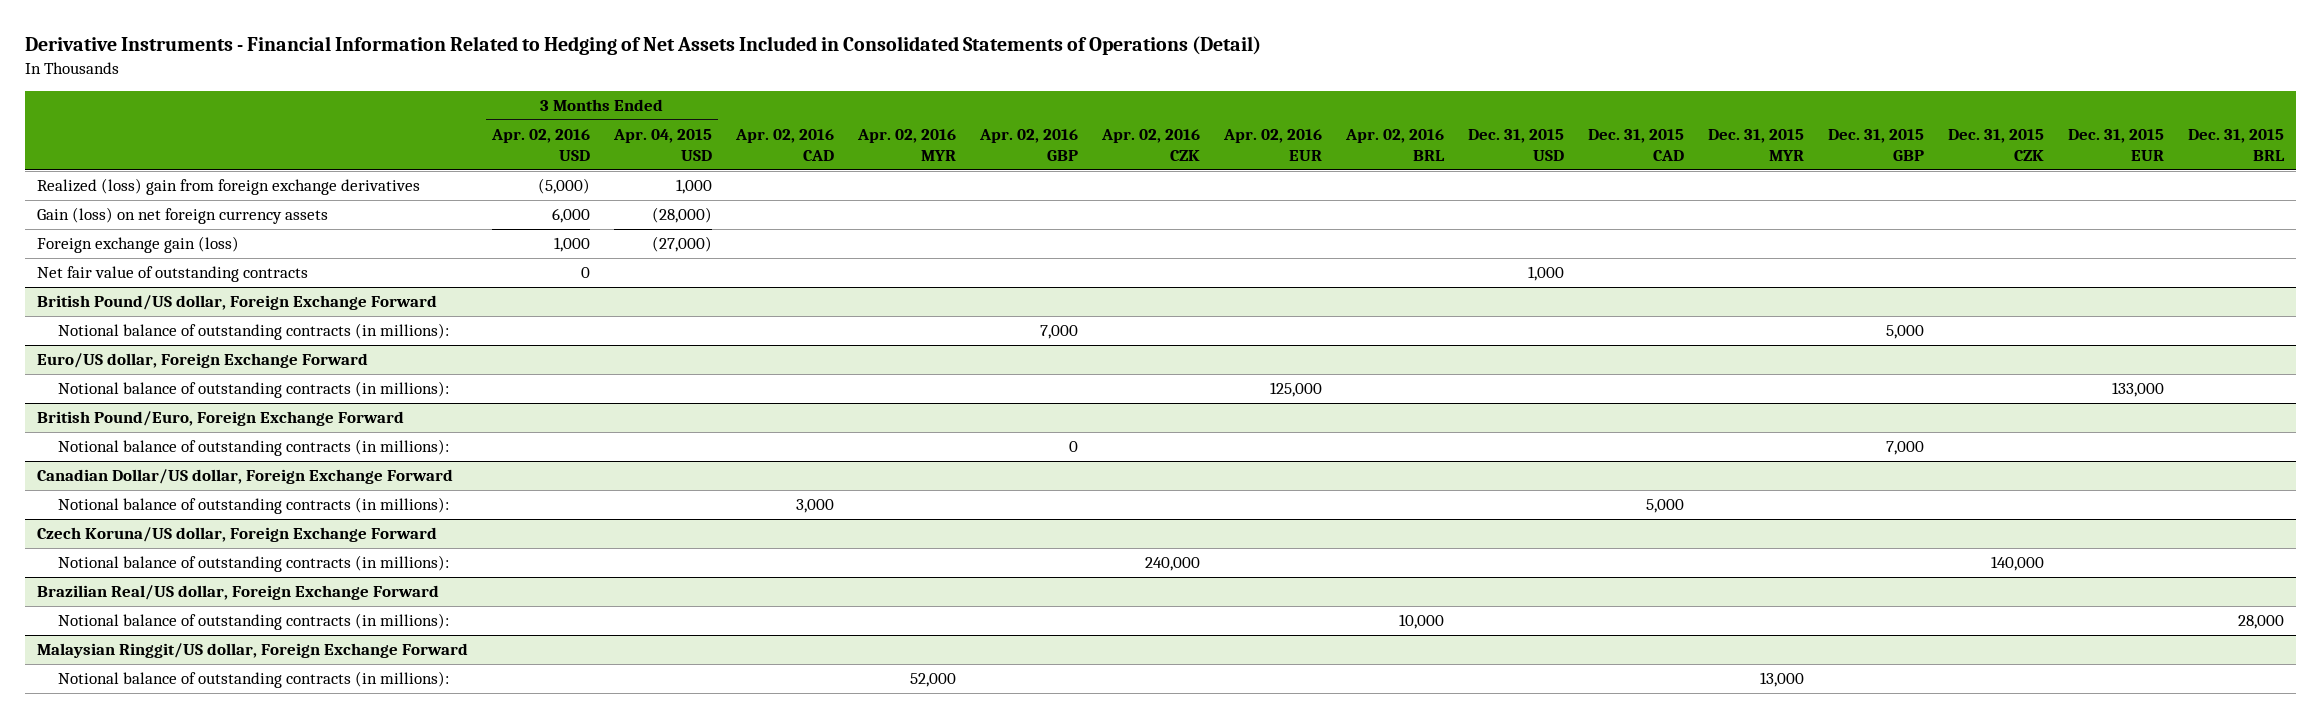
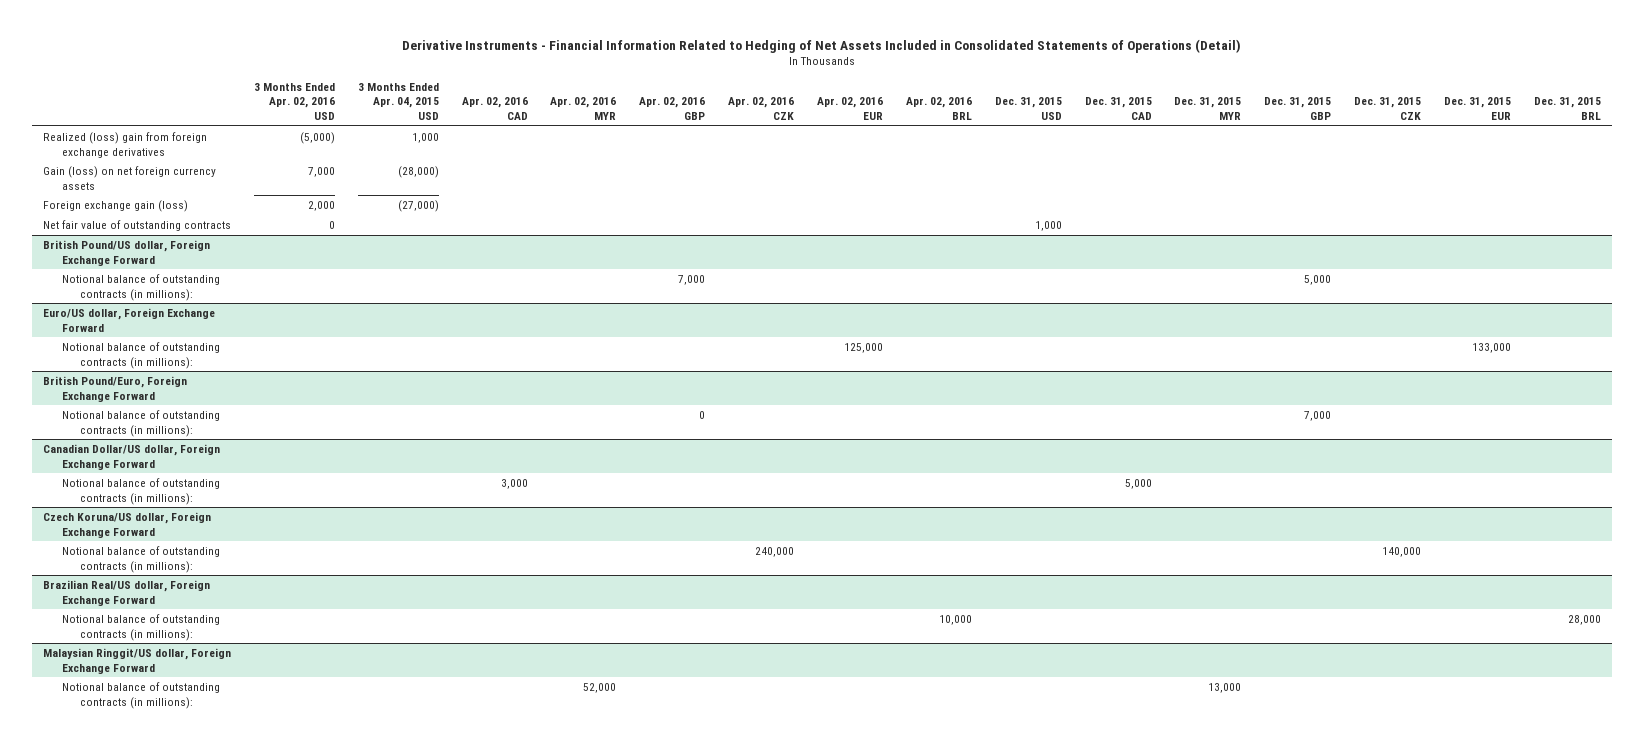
- Gain (loss) on net foreign currency assets | 6,000 | (28,000) | | | | | | | | | | | | |
- Foreign exchange gain (loss) | 1,000 | (27,000) | | | | | | | | | | | | |
+ Gain (loss) on net foreign currency assets | 7,000 | (28,000) | | | | | | | | | | | | |
+ Foreign exchange gain (loss) | 2,000 | (27,000) | | | | | | | | | | | | |

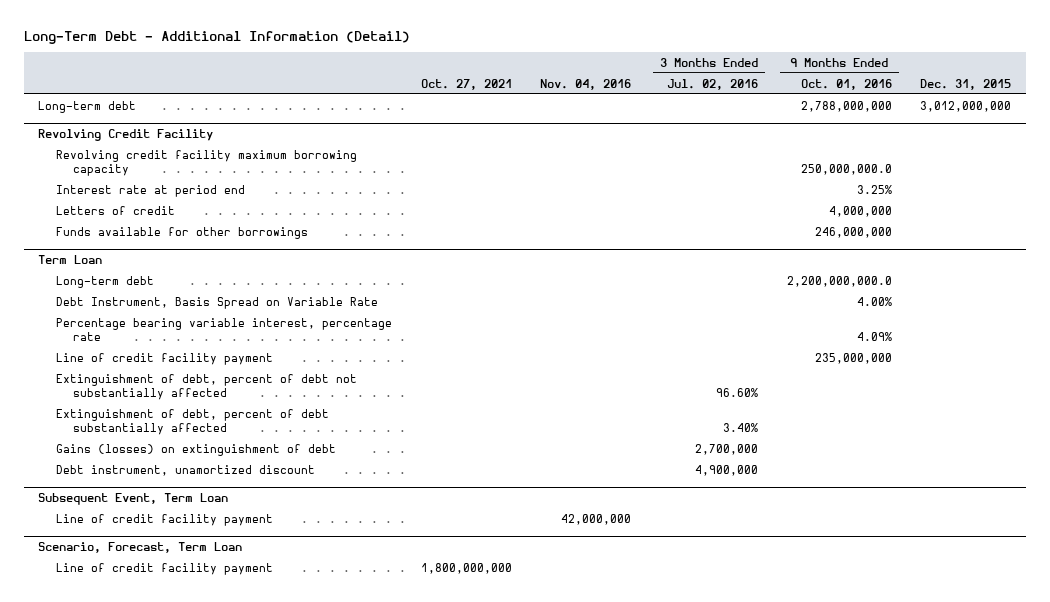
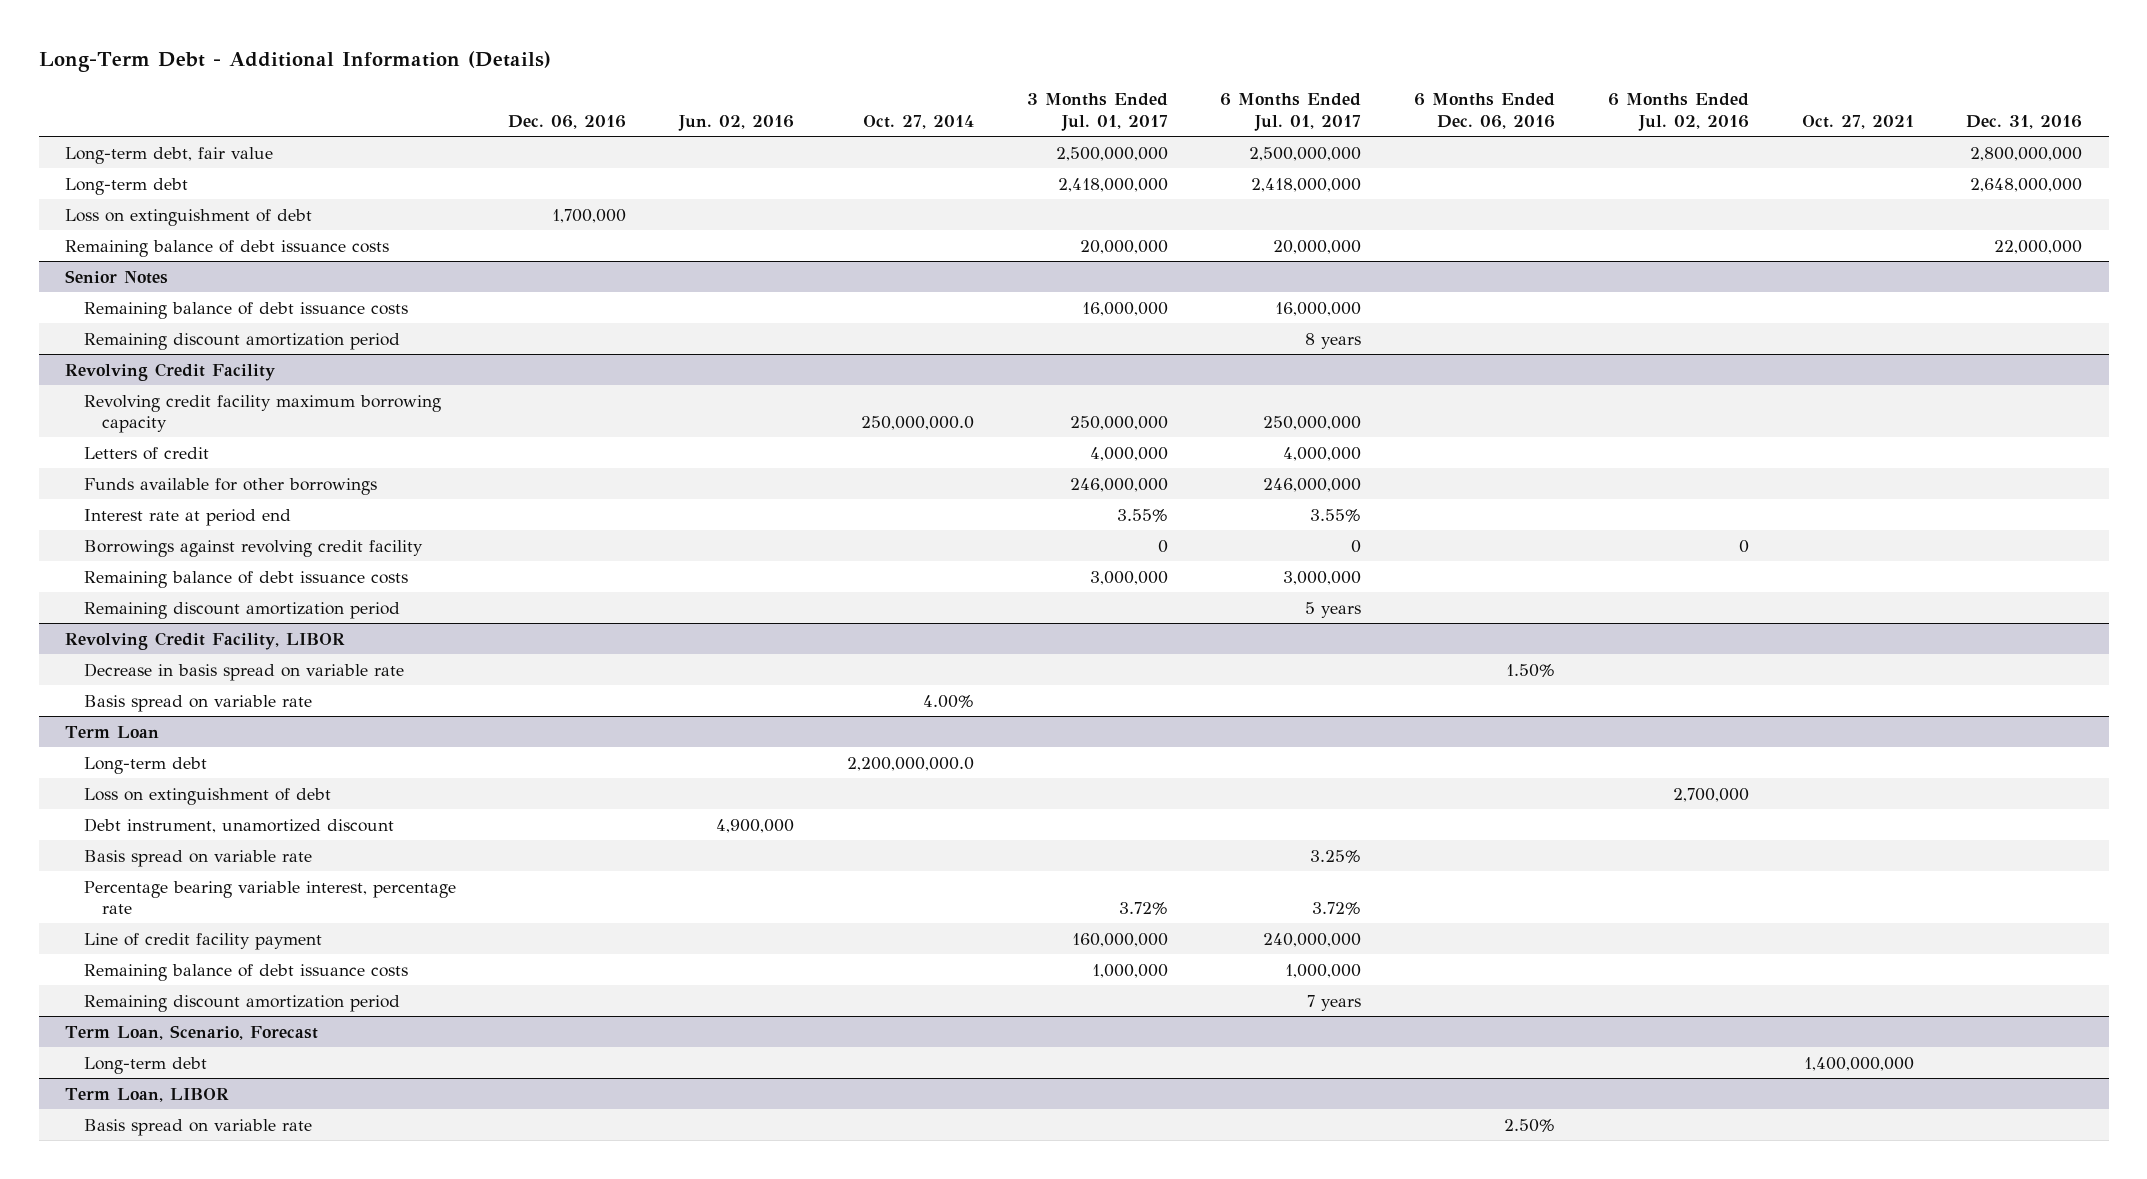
- Long-Term Debt - Additional Information (Detail)
+ Long-Term Debt - Additional Information (Details)
- | Oct. 27, 2021 | Nov. 04, 2016 | 3 Months Ended Jul. 02, 2016 | 9 Months Ended Oct. 01, 2016 | Dec. 31, 2015
+ | Dec. 06, 2016 | Jun. 02, 2016 | Oct. 27, 2014 | 3 Months Ended Jul. 01, 2017 | 6 Months Ended Jul. 01, 2017 | 6 Months Ended Dec. 06, 2016 | 6 Months Ended Jul. 02, 2016 | Oct. 27, 2021 | Dec. 31, 2016
+ Long-term debt, fair value | | | | 2,500,000,000 | 2,500,000,000 | | | | 2,800,000,000
+ Loss on extinguishment of debt | 1,700,000 | | | | | | | |
+ Remaining balance of debt issuance costs | | | | 20,000,000 | 20,000,000 | | | | 22,000,000
+ Senior Notes
+ Remaining balance of debt issuance costs | | | | 16,000,000 | 16,000,000 | | | |
+ Remaining discount amortization period | | | | | 8 years | | | |
@ Revolving Credit Facility
moved down: Interest rate at period end | | | | 3.55% | 3.55% | | | |
+ Borrowings against revolving credit facility | | | | 0 | 0 | | 0 | |
+ Remaining balance of debt issuance costs | | | | 3,000,000 | 3,000,000 | | | |
+ Remaining discount amortization period | | | | | 5 years | | | |
+ Revolving Credit Facility, LIBOR
+ Decrease in basis spread on variable rate | | | | | | 1.50% | | |
+ Basis spread on variable rate | | | 4.00% | | | | | |
@ Term Loan
- Debt Instrument, Basis Spread on Variable Rate | | | | 4.00% |
+ Loss on extinguishment of debt | | | | | | | 2,700,000 | |
moved up: Debt instrument, unamortized discount | | 4,900,000 | | | | | | |
+ Basis spread on variable rate | | | | | 3.25% | | | |
- Extinguishment of debt, percent of debt not substantially affected | | | 96.60% | |
- Extinguishment of debt, percent of debt substantially affected | | | 3.40% | |
- Gains (losses) on extinguishment of debt | | | 2,700,000 | |
- Subsequent Event, Term Loan
- Line of credit facility payment | | 42,000,000 | | |
- Scenario, Forecast, Term Loan
- Line of credit facility payment | 1,800,000,000 | | | |
@ Term Loan
+ Remaining balance of debt issuance costs | | | | 1,000,000 | 1,000,000 | | | |
+ Remaining discount amortization period | | | | | 7 years | | | |
+ Term Loan, Scenario, Forecast
+ Long-term debt | | | | | | | | 1,400,000,000 |
+ Term Loan, LIBOR
+ Basis spread on variable rate | | | | | | 2.50% | | |

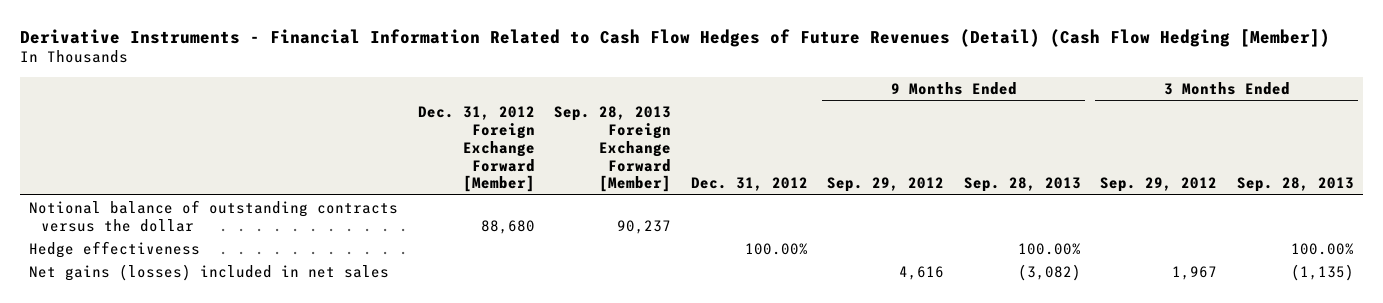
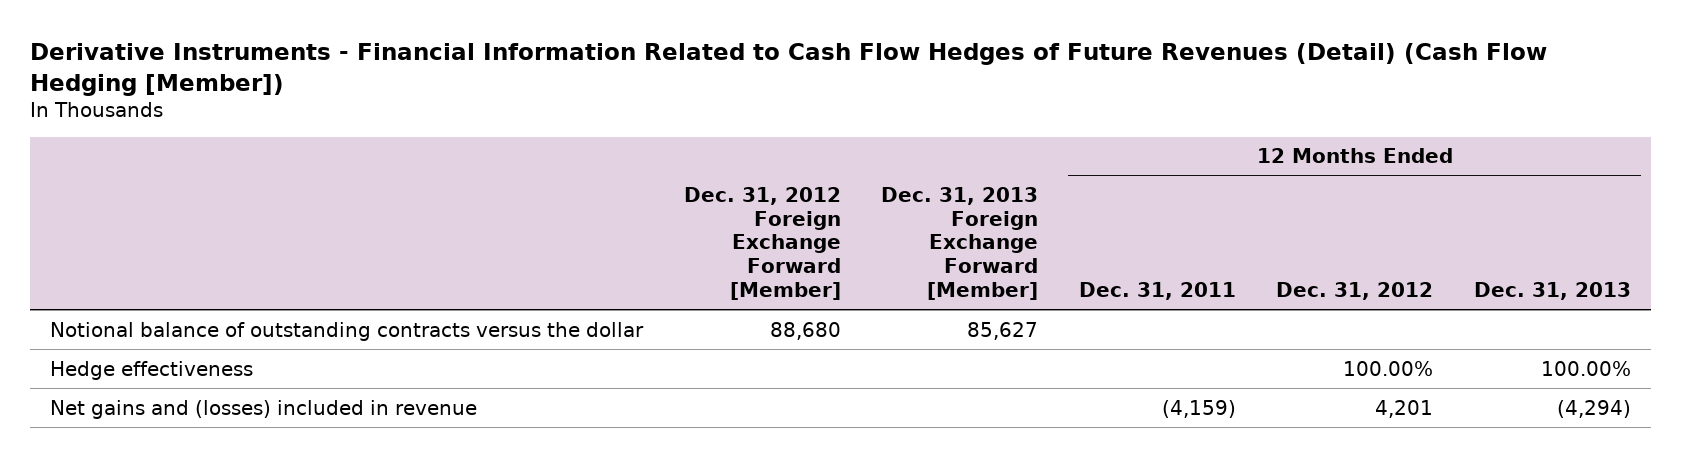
- | Dec. 31, 2012 Foreign Exchange Forward [Member] | Sep. 28, 2013 Foreign Exchange Forward [Member] | Dec. 31, 2012 | 9 Months Ended Sep. 29, 2012 | 9 Months Ended Sep. 28, 2013 | 3 Months Ended Sep. 29, 2012 | 3 Months Ended Sep. 28, 2013
+ | Dec. 31, 2012 Foreign Exchange Forward [Member] | Dec. 31, 2013 Foreign Exchange Forward [Member] | 12 Months Ended Dec. 31, 2011 | 12 Months Ended Dec. 31, 2012 | 12 Months Ended Dec. 31, 2013
- Net gains (losses) included in net sales | | | | 4,616 | (3,082) | 1,967 | (1,135)
+ Net gains and (losses) included in revenue | | | (4,159) | 4,201 | (4,294)

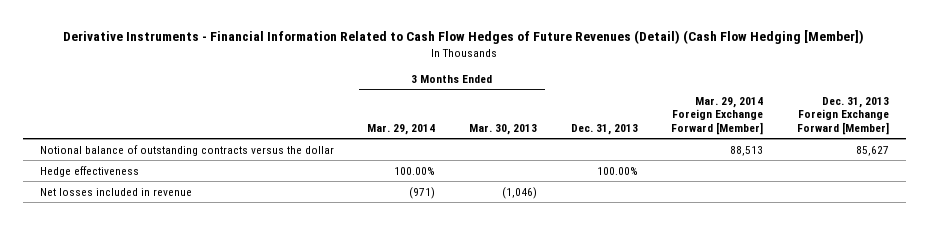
- | Dec. 31, 2012 Foreign Exchange Forward [Member] | Dec. 31, 2013 Foreign Exchange Forward [Member] | 12 Months Ended Dec. 31, 2011 | 12 Months Ended Dec. 31, 2012 | 12 Months Ended Dec. 31, 2013
+ | 3 Months Ended Mar. 29, 2014 | 3 Months Ended Mar. 30, 2013 | Dec. 31, 2013 | Mar. 29, 2014 Foreign Exchange Forward [Member] | Dec. 31, 2013 Foreign Exchange Forward [Member]
- Net gains and (losses) included in revenue | | | (4,159) | 4,201 | (4,294)
+ Net losses included in revenue | (971) | (1,046) | | |

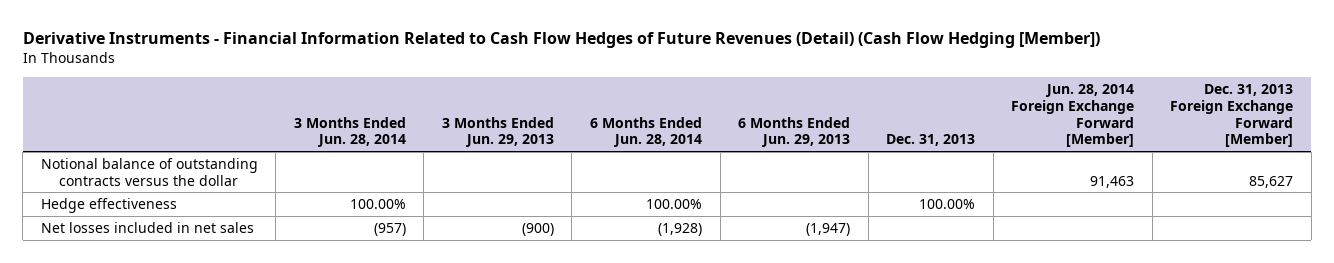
- | 3 Months Ended Mar. 29, 2014 | 3 Months Ended Mar. 30, 2013 | Dec. 31, 2013 | Mar. 29, 2014 Foreign Exchange Forward [Member] | Dec. 31, 2013 Foreign Exchange Forward [Member]
+ | 3 Months Ended Jun. 28, 2014 | 3 Months Ended Jun. 29, 2013 | 6 Months Ended Jun. 28, 2014 | 6 Months Ended Jun. 29, 2013 | Dec. 31, 2013 | Jun. 28, 2014 Foreign Exchange Forward [Member] | Dec. 31, 2013 Foreign Exchange Forward [Member]
- Net losses included in revenue | (971) | (1,046) | | |
+ Net losses included in net sales | (957) | (900) | (1,928) | (1,947) | | |

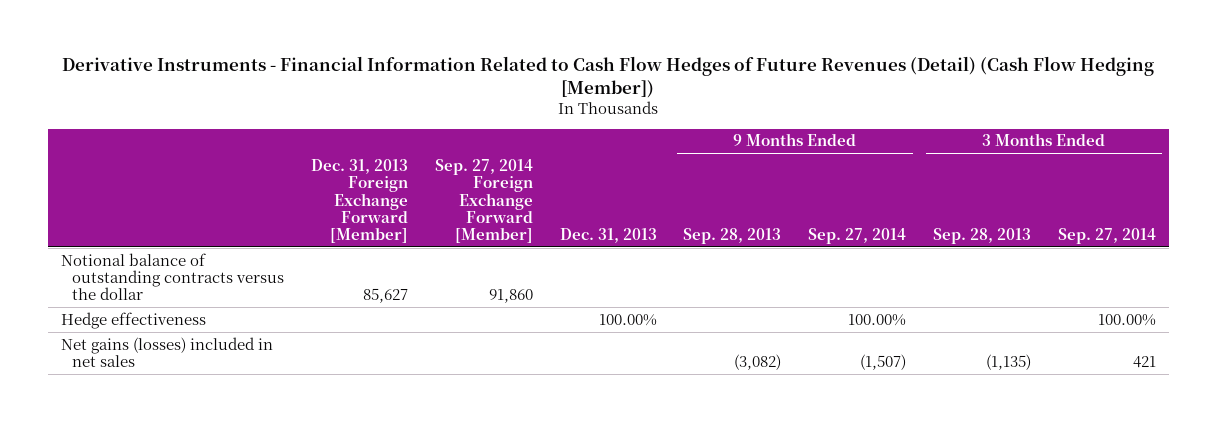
- | 3 Months Ended Jun. 28, 2014 | 3 Months Ended Jun. 29, 2013 | 6 Months Ended Jun. 28, 2014 | 6 Months Ended Jun. 29, 2013 | Dec. 31, 2013 | Jun. 28, 2014 Foreign Exchange Forward [Member] | Dec. 31, 2013 Foreign Exchange Forward [Member]
+ | Dec. 31, 2013 Foreign Exchange Forward [Member] | Sep. 27, 2014 Foreign Exchange Forward [Member] | Dec. 31, 2013 | 9 Months Ended Sep. 28, 2013 | 9 Months Ended Sep. 27, 2014 | 3 Months Ended Sep. 28, 2013 | 3 Months Ended Sep. 27, 2014
- Net losses included in net sales | (957) | (900) | (1,928) | (1,947) | | |
+ Net gains (losses) included in net sales | | | | (3,082) | (1,507) | (1,135) | 421

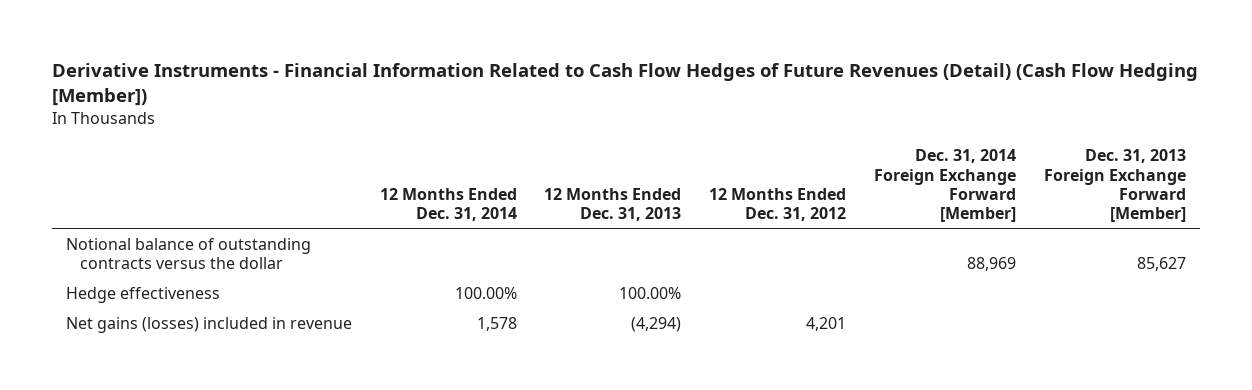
- | Dec. 31, 2013 Foreign Exchange Forward [Member] | Sep. 27, 2014 Foreign Exchange Forward [Member] | Dec. 31, 2013 | 9 Months Ended Sep. 28, 2013 | 9 Months Ended Sep. 27, 2014 | 3 Months Ended Sep. 28, 2013 | 3 Months Ended Sep. 27, 2014
+ | 12 Months Ended Dec. 31, 2014 | 12 Months Ended Dec. 31, 2013 | 12 Months Ended Dec. 31, 2012 | Dec. 31, 2014 Foreign Exchange Forward [Member] | Dec. 31, 2013 Foreign Exchange Forward [Member]
- Net gains (losses) included in net sales | | | | (3,082) | (1,507) | (1,135) | 421
+ Net gains (losses) included in revenue | 1,578 | (4,294) | 4,201 | |

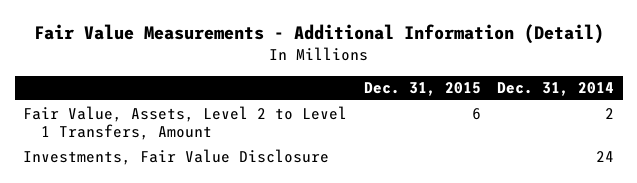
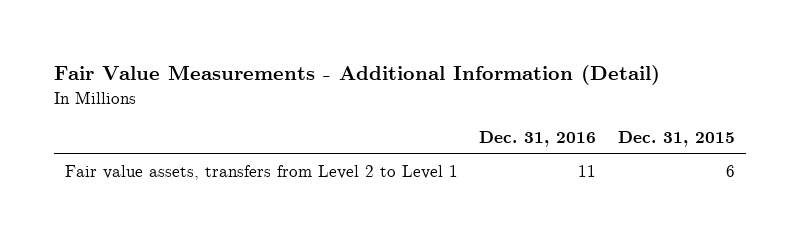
- | Dec. 31, 2015 | Dec. 31, 2014
+ | Dec. 31, 2016 | Dec. 31, 2015
- Fair Value, Assets, Level 2 to Level 1 Transfers, Amount | 6 | 2
- Investments, Fair Value Disclosure | | 24
+ Fair value assets, transfers from Level 2 to Level 1 | 11 | 6

